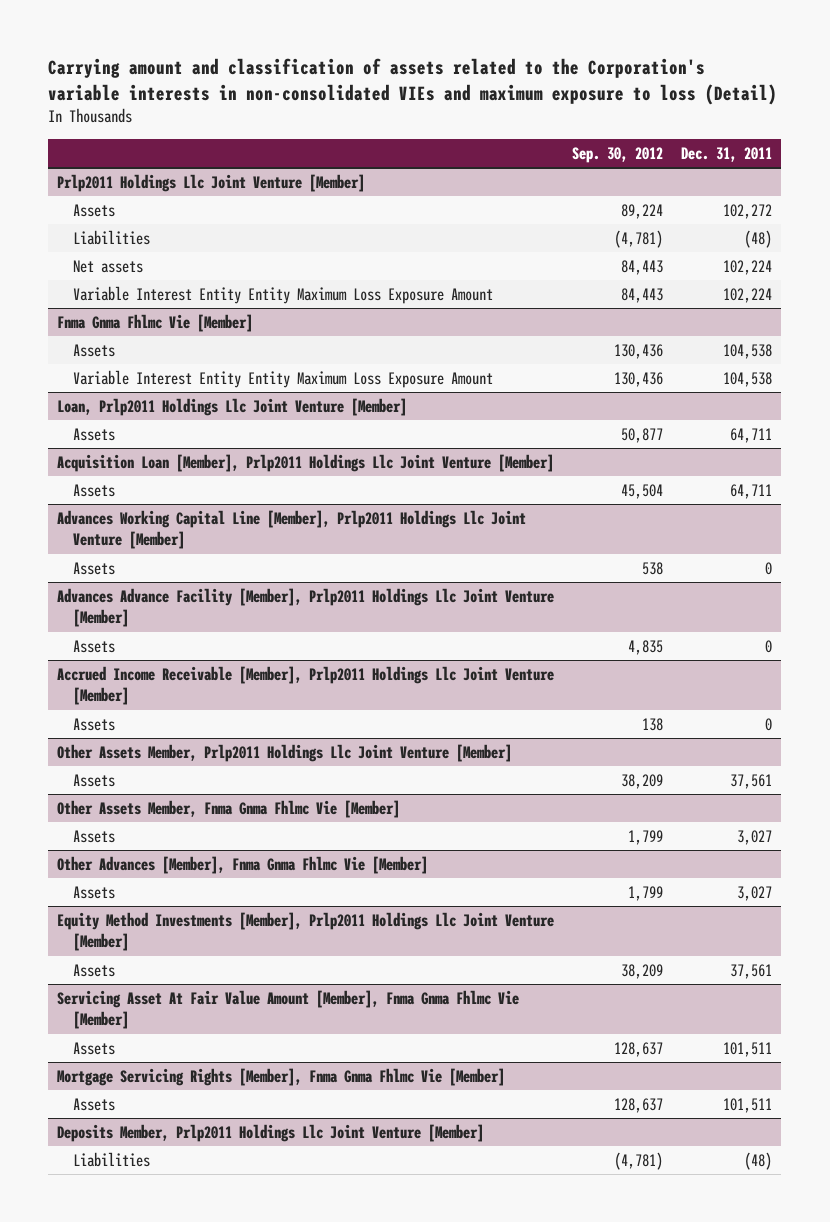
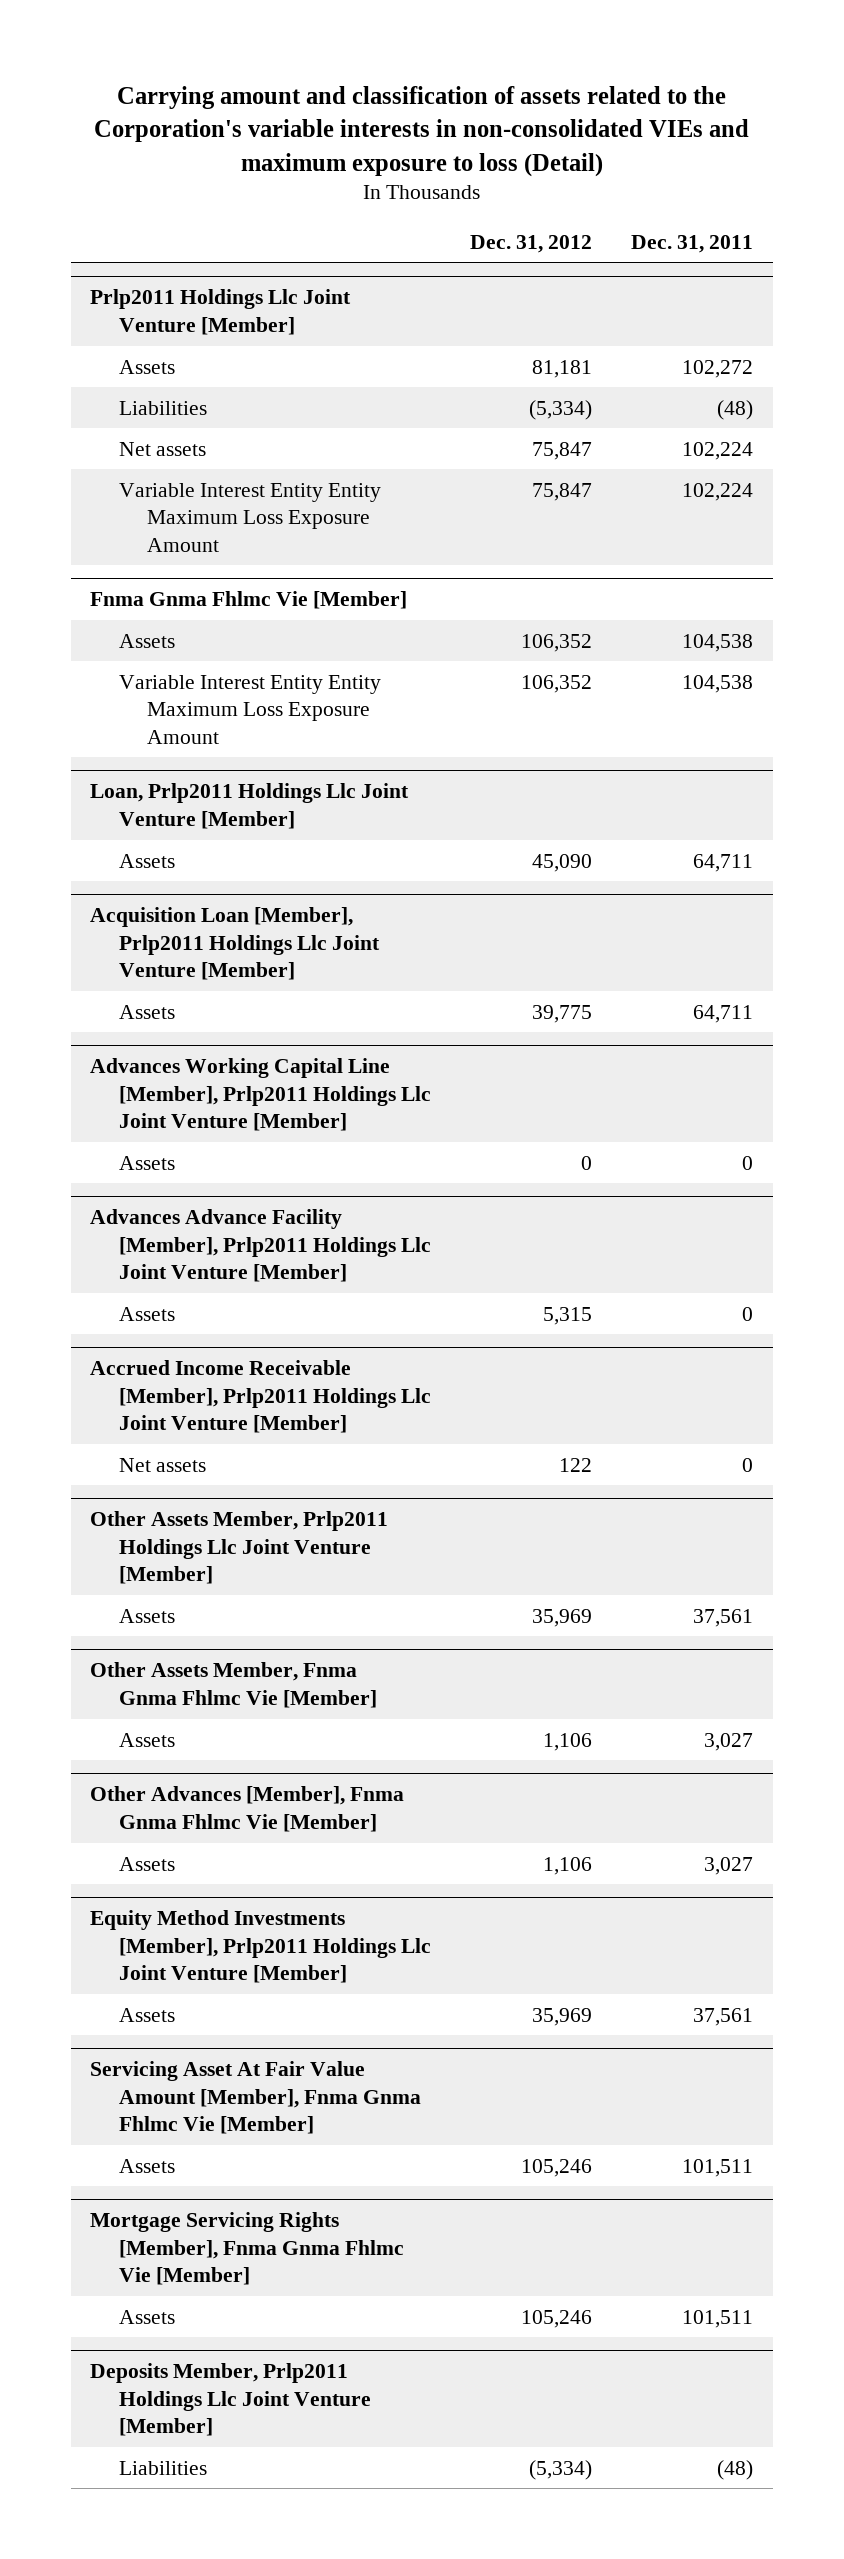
- | Sep. 30, 2012 | Dec. 31, 2011
+ | Dec. 31, 2012 | Dec. 31, 2011
@ Accrued Income Receivable [Member], Prlp2011 Holdings Llc Joint Venture [Member]
- Assets | 138 | 0
+ Net assets | 122 | 0

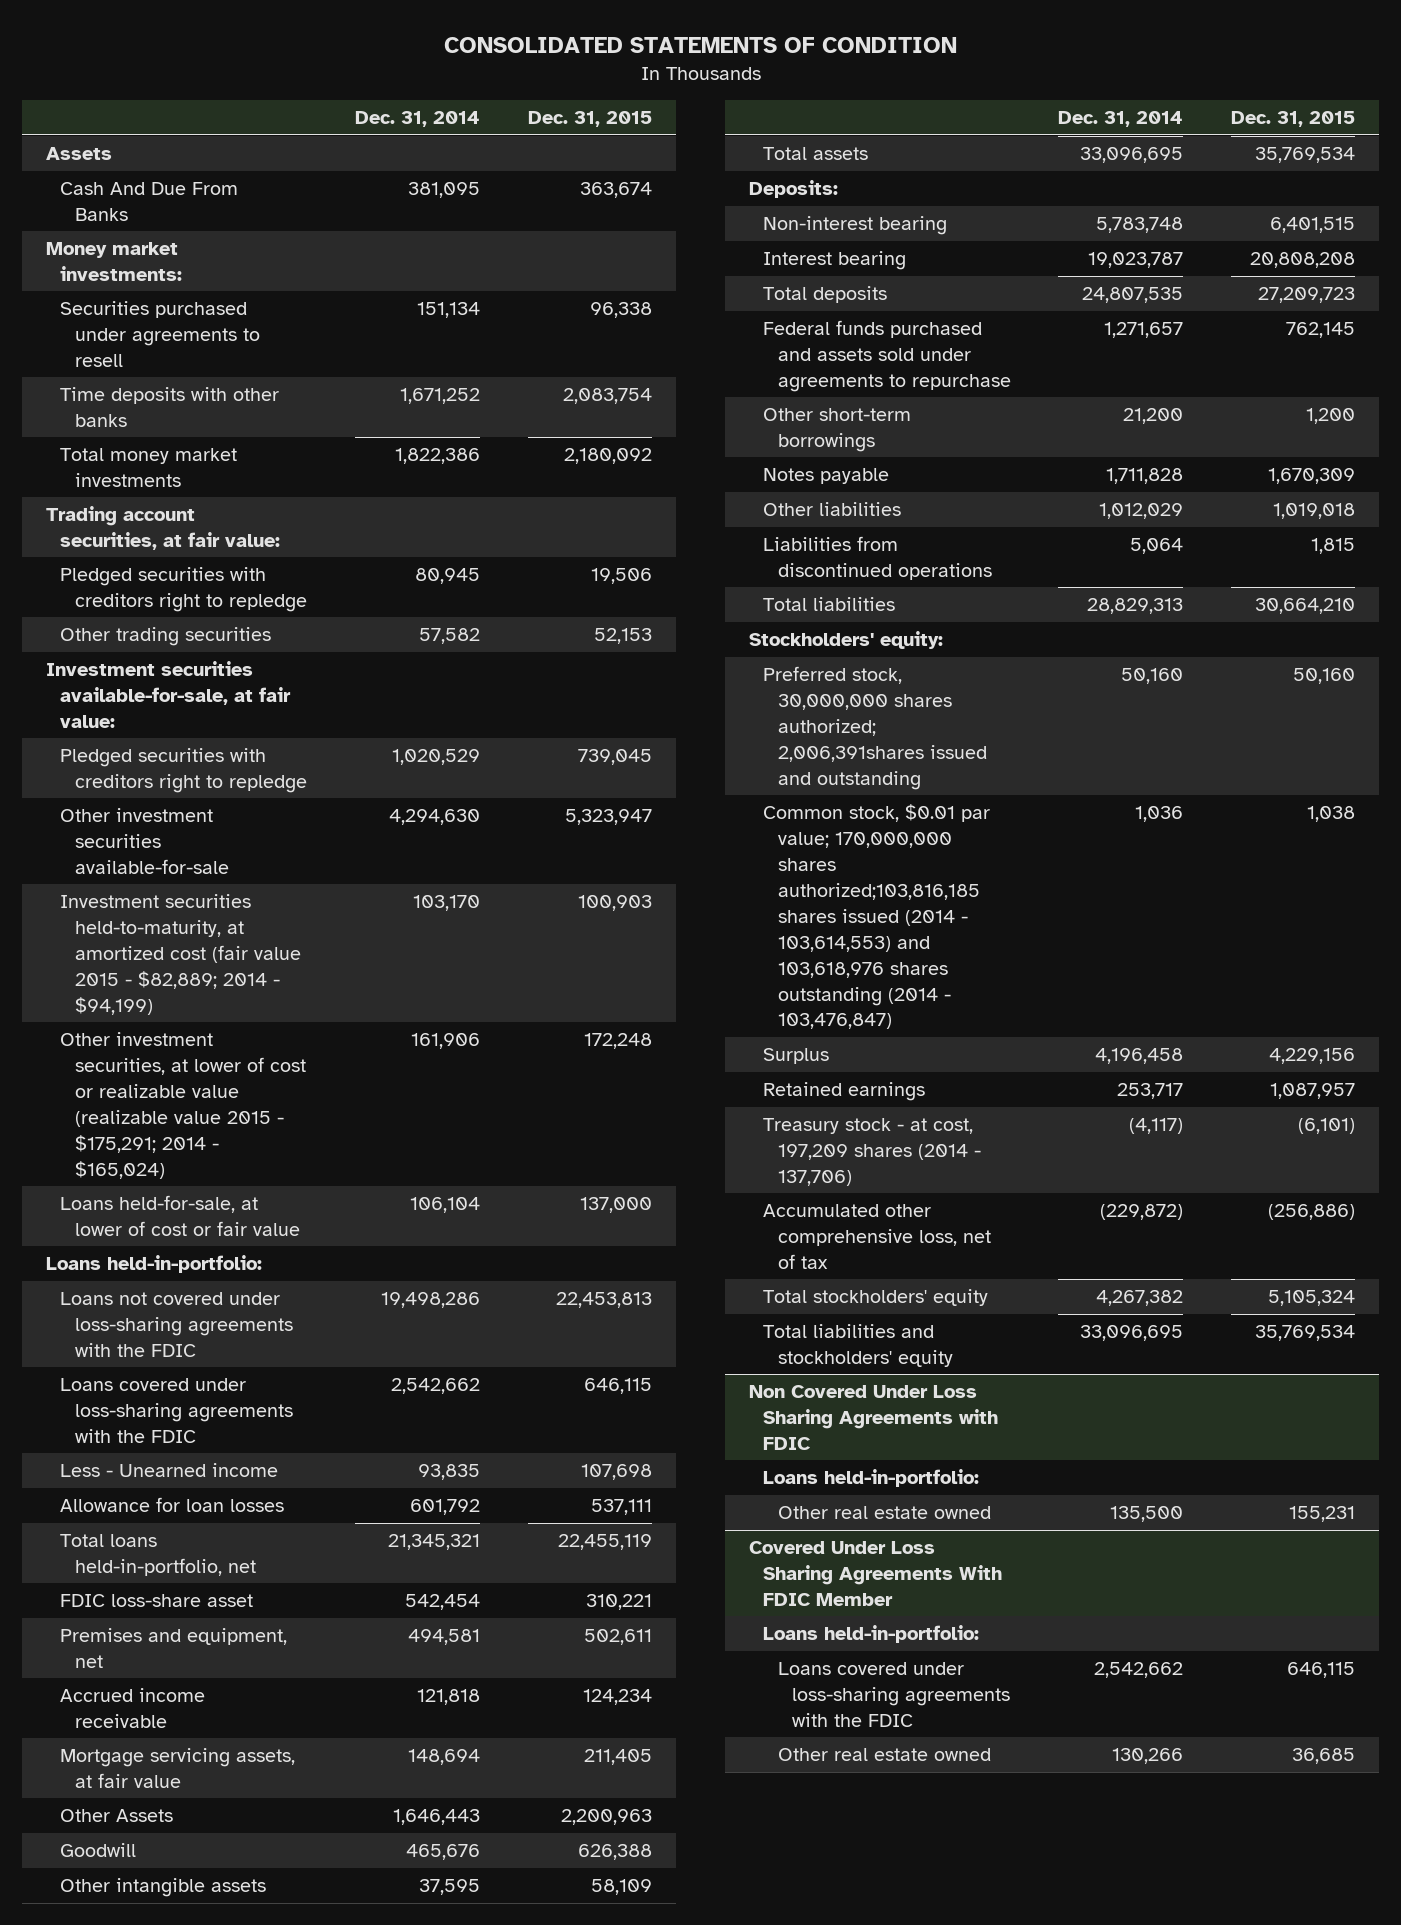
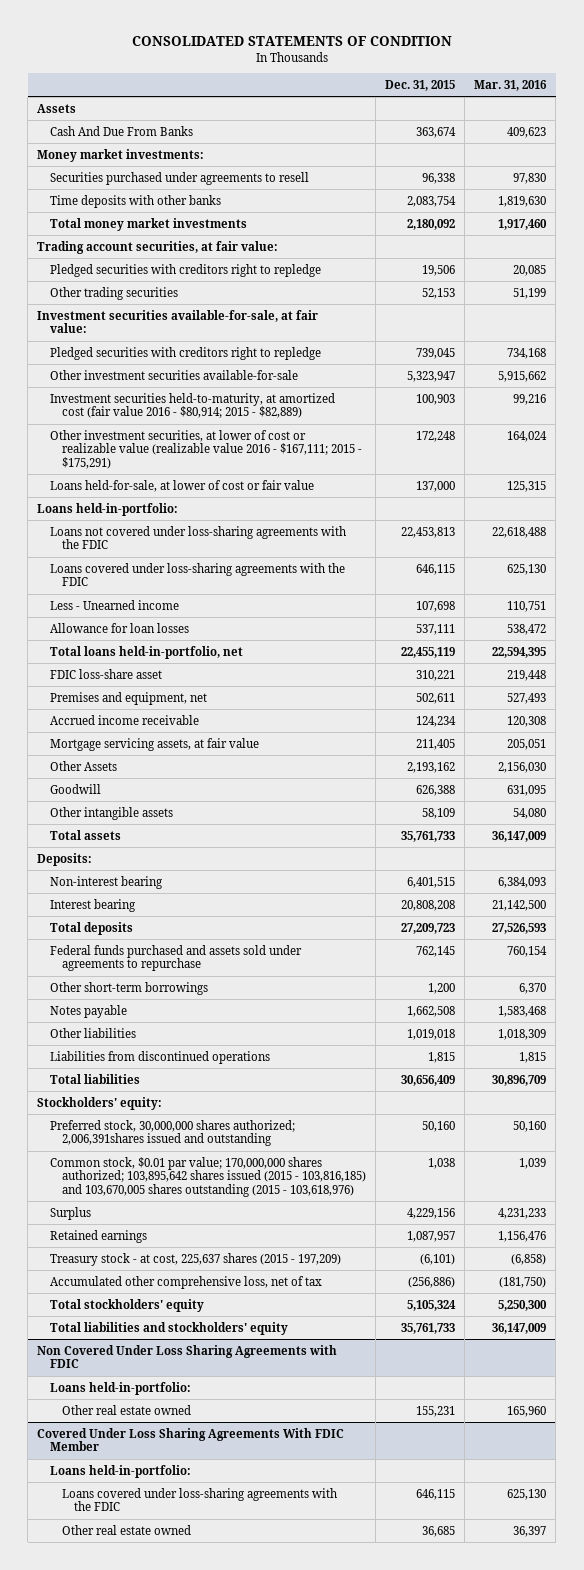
- | Dec. 31, 2014 | Dec. 31, 2015
+ | Dec. 31, 2015 | Mar. 31, 2016
- Investment securities held-to-maturity, at amortized cost (fair value 2015 - $82,889; 2014 - $94,199) | 103,170 | 100,903
- Other investment securities, at lower of cost or realizable value (realizable value 2015 - $175,291; 2014 - $165,024) | 161,906 | 172,248
+ Investment securities held-to-maturity, at amortized cost (fair value 2016 - $80,914; 2015 - $82,889) | 100,903 | 99,216
+ Other investment securities, at lower of cost or realizable value (realizable value 2016 - $167,111; 2015 - $175,291) | 172,248 | 164,024
- Other Assets | 1,646,443 | 2,200,963
+ Other Assets | 2,193,162 | 2,156,030
- Total assets | 33,096,695 | 35,769,534
+ Total assets | 35,761,733 | 36,147,009
- Notes payable | 1,711,828 | 1,670,309
+ Notes payable | 1,662,508 | 1,583,468
- Total liabilities | 28,829,313 | 30,664,210
+ Total liabilities | 30,656,409 | 30,896,709
- Common stock, $0.01 par value; 170,000,000 shares authorized;103,816,185 shares issued (2014 - 103,614,553) and 103,618,976 shares outstanding (2014 - 103,476,847) | 1,036 | 1,038
+ Common stock, $0.01 par value; 170,000,000 shares authorized; 103,895,642 shares issued (2015 - 103,816,185) and 103,670,005 shares outstanding (2015 - 103,618,976) | 1,038 | 1,039
- Treasury stock - at cost, 197,209 shares (2014 - 137,706) | (4,117) | (6,101)
+ Treasury stock - at cost, 225,637 shares (2015 - 197,209) | (6,101) | (6,858)
- Total liabilities and stockholders' equity | 33,096,695 | 35,769,534
+ Total liabilities and stockholders' equity | 35,761,733 | 36,147,009

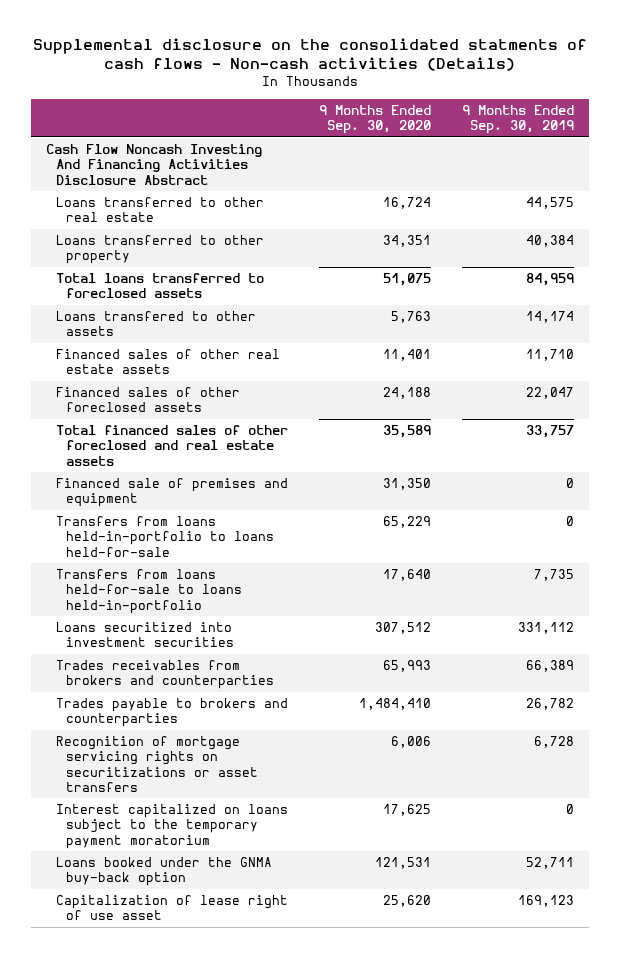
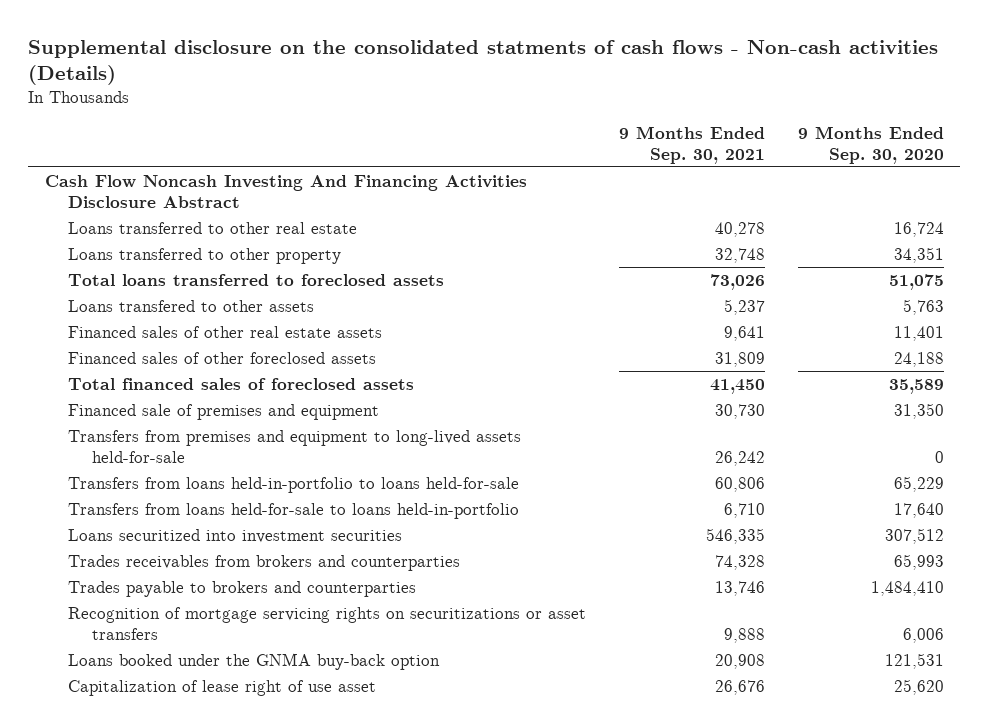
- | 9 Months Ended Sep. 30, 2020 | 9 Months Ended Sep. 30, 2019
+ | 9 Months Ended Sep. 30, 2021 | 9 Months Ended Sep. 30, 2020
- Total financed sales of other foreclosed and real estate assets | 35,589 | 33,757
+ Total financed sales of foreclosed assets | 41,450 | 35,589
+ Transfers from premises and equipment to long-lived assets held-for-sale | 26,242 | 0
- Interest capitalized on loans subject to the temporary payment moratorium | 17,625 | 0

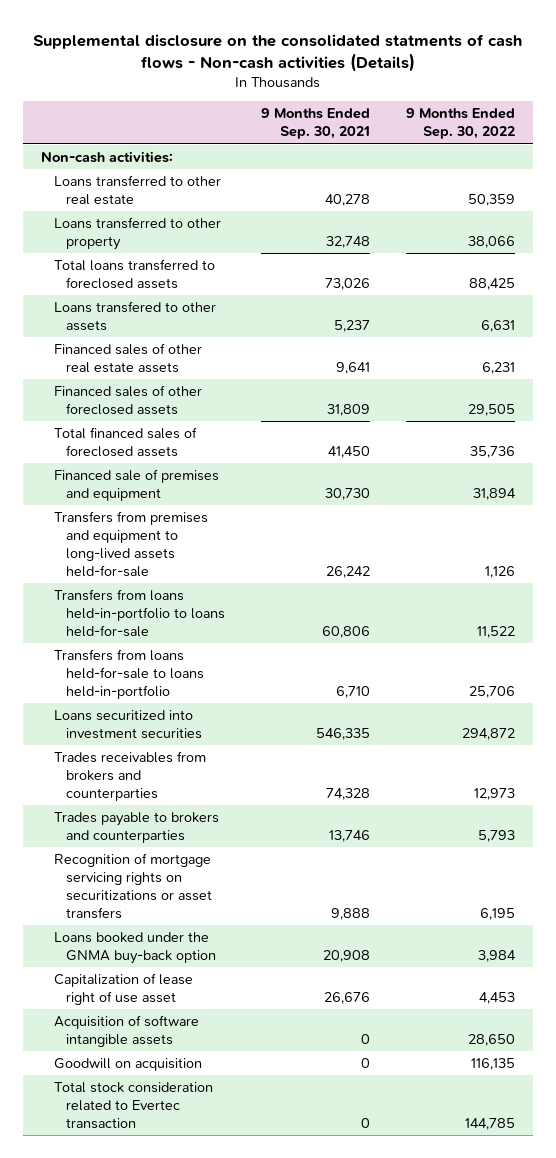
- | 9 Months Ended Sep. 30, 2021 | 9 Months Ended Sep. 30, 2020
+ | 9 Months Ended Sep. 30, 2021 | 9 Months Ended Sep. 30, 2022
- Cash Flow Noncash Investing And Financing Activities Disclosure Abstract
+ Non-cash activities:
+ Acquisition of software intangible assets | 0 | 28,650
+ Goodwill on acquisition | 0 | 116,135
+ Total stock consideration related to Evertec transaction | 0 | 144,785

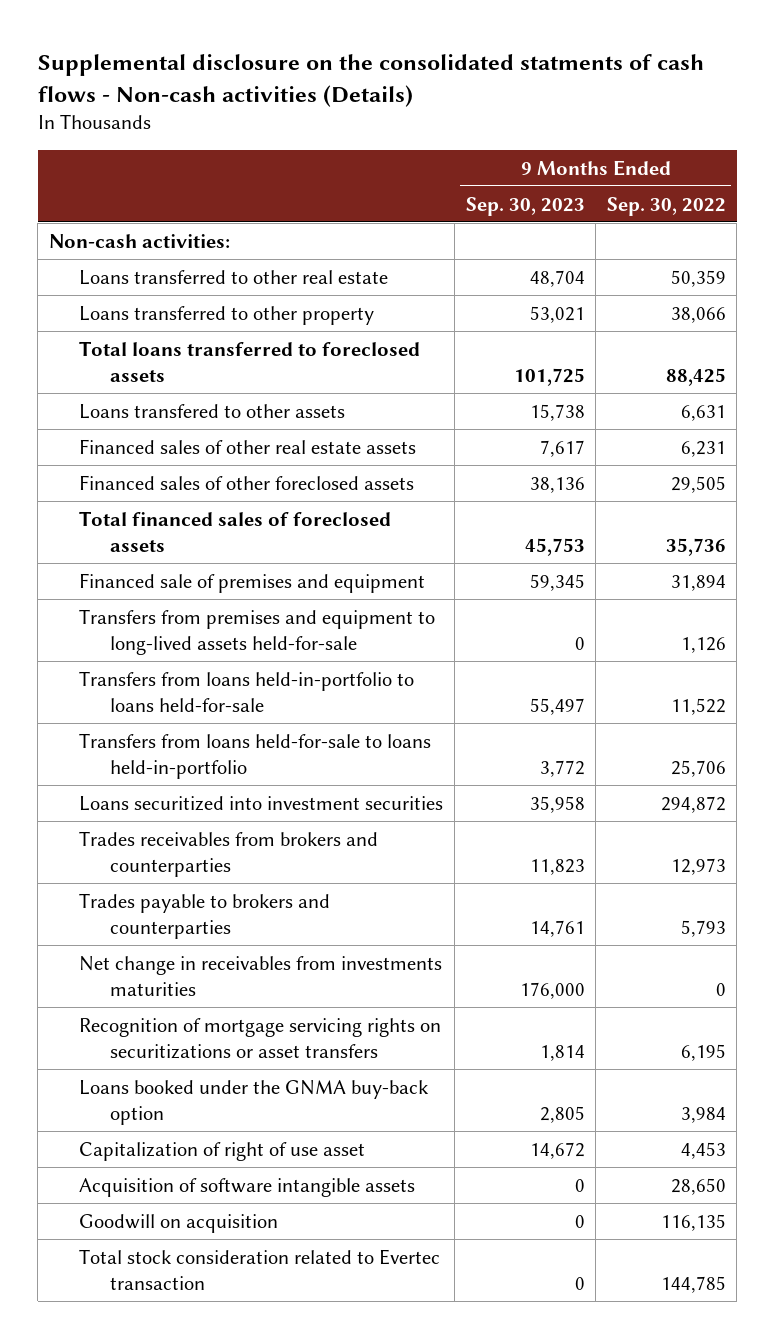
- | 9 Months Ended Sep. 30, 2021 | 9 Months Ended Sep. 30, 2022
+ | 9 Months Ended Sep. 30, 2023 | 9 Months Ended Sep. 30, 2022
+ Net change in receivables from investments maturities | 176,000 | 0
- Capitalization of lease right of use asset | 26,676 | 4,453
+ Capitalization of right of use asset | 14,672 | 4,453

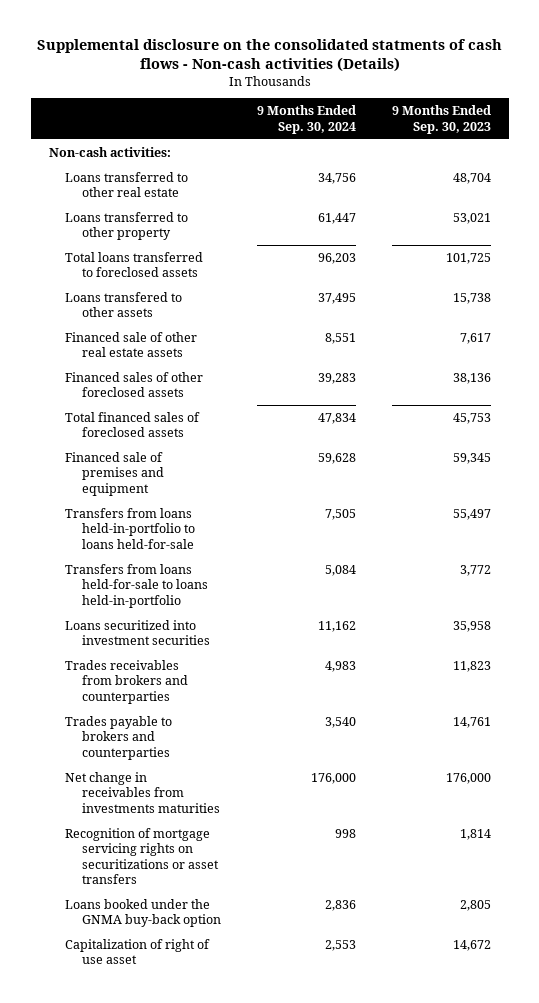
- | 9 Months Ended Sep. 30, 2023 | 9 Months Ended Sep. 30, 2022
+ | 9 Months Ended Sep. 30, 2024 | 9 Months Ended Sep. 30, 2023
- Financed sales of other real estate assets | 7,617 | 6,231
+ Financed sale of other real estate assets | 8,551 | 7,617
- Transfers from premises and equipment to long-lived assets held-for-sale | 0 | 1,126
- Acquisition of software intangible assets | 0 | 28,650
- Goodwill on acquisition | 0 | 116,135
- Total stock consideration related to Evertec transaction | 0 | 144,785

